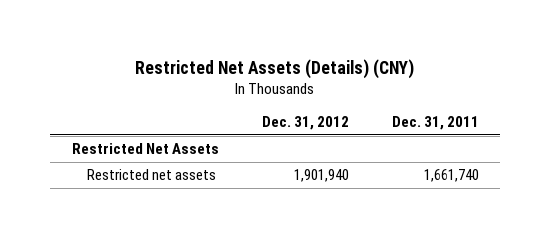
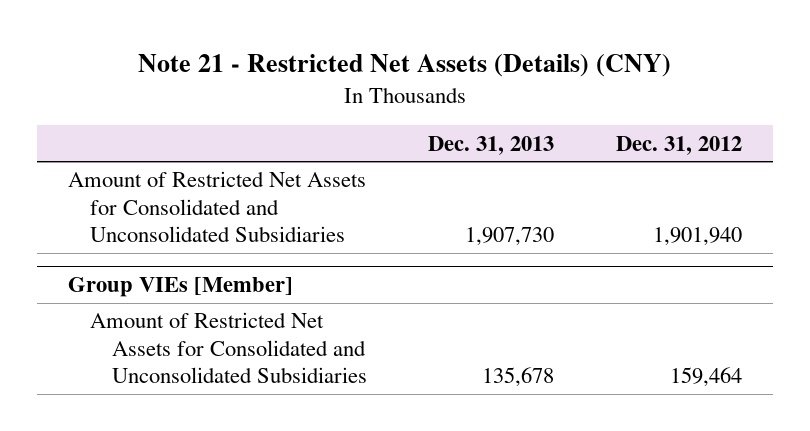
- Restricted Net Assets (Details) (CNY)
+ Note 21 - Restricted Net Assets (Details) (CNY)
- | Dec. 31, 2012 | Dec. 31, 2011
+ | Dec. 31, 2013 | Dec. 31, 2012
- Restricted Net Assets
- Restricted net assets | 1,901,940 | 1,661,740
+ Amount of Restricted Net Assets for Consolidated and Unconsolidated Subsidiaries | 1,907,730 | 1,901,940
+ Group VIEs [Member]
+ Amount of Restricted Net Assets for Consolidated and Unconsolidated Subsidiaries | 135,678 | 159,464

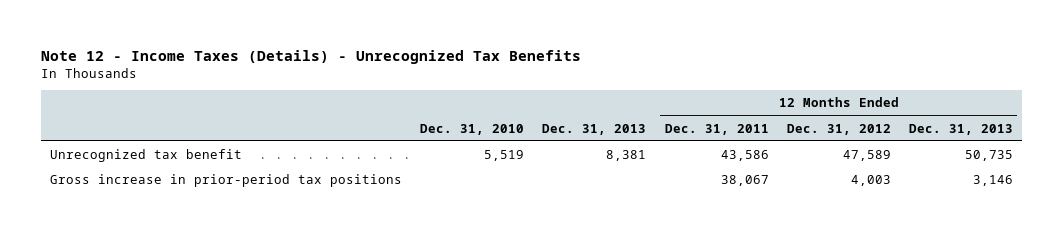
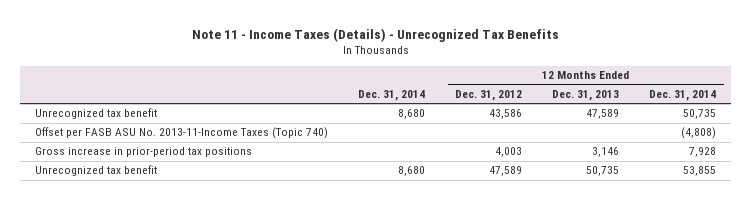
- Note 12 - Income Taxes (Details) - Unrecognized Tax Benefits
+ Note 11 - Income Taxes (Details) - Unrecognized Tax Benefits
- | Dec. 31, 2010 | Dec. 31, 2013 | 12 Months Ended Dec. 31, 2011 | 12 Months Ended Dec. 31, 2012 | 12 Months Ended Dec. 31, 2013
+ | Dec. 31, 2014 | 12 Months Ended Dec. 31, 2012 | 12 Months Ended Dec. 31, 2013 | 12 Months Ended Dec. 31, 2014
+ Unrecognized tax benefit | 8,680 | 43,586 | 47,589 | 50,735
+ Offset per FASB ASU No. 2013-11-Income Taxes (Topic 740) | | | | (4,808)
moved down: Unrecognized tax benefit | 8,680 | 47,589 | 50,735 | 53,855

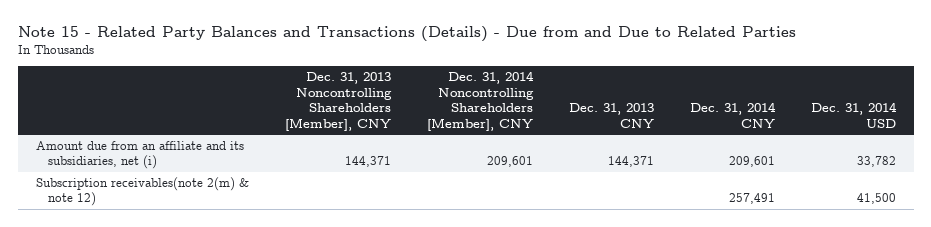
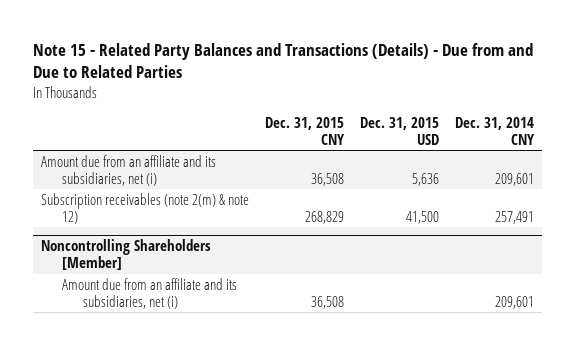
- | Dec. 31, 2013 Noncontrolling Shareholders [Member], CNY | Dec. 31, 2014 Noncontrolling Shareholders [Member], CNY | Dec. 31, 2013 CNY | Dec. 31, 2014 CNY | Dec. 31, 2014 USD
+ | Dec. 31, 2015 CNY | Dec. 31, 2015 USD | Dec. 31, 2014 CNY
- Subscription receivables(note 2(m) & note 12) | | | | 257,491 | 41,500
+ Subscription receivables (note 2(m) & note 12) | 268,829 | 41,500 | 257,491
+ Noncontrolling Shareholders [Member]
+ Amount due from an affiliate and its subsidiaries, net (i) | 36,508 | | 209,601

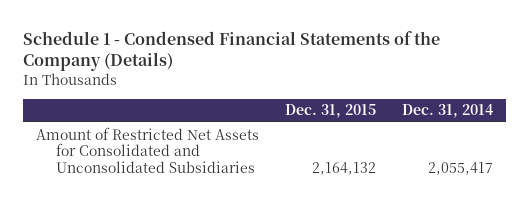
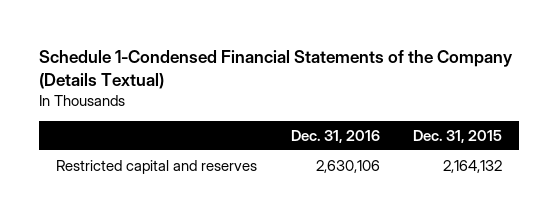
- Schedule 1 - Condensed Financial Statements of the Company (Details)
+ Schedule 1-Condensed Financial Statements of the Company (Details Textual)
- | Dec. 31, 2015 | Dec. 31, 2014
+ | Dec. 31, 2016 | Dec. 31, 2015
- Amount of Restricted Net Assets for Consolidated and Unconsolidated Subsidiaries | 2,164,132 | 2,055,417
+ Restricted capital and reserves | 2,630,106 | 2,164,132

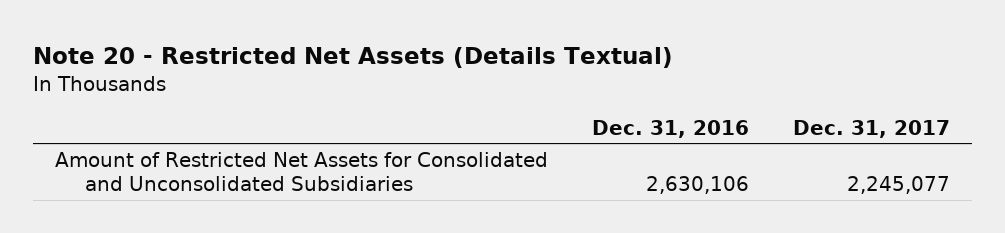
- Schedule 1-Condensed Financial Statements of the Company (Details Textual)
+ Note 20 - Restricted Net Assets (Details Textual)
- | Dec. 31, 2016 | Dec. 31, 2015
+ | Dec. 31, 2016 | Dec. 31, 2017
- Restricted capital and reserves | 2,630,106 | 2,164,132
+ Amount of Restricted Net Assets for Consolidated and Unconsolidated Subsidiaries | 2,630,106 | 2,245,077

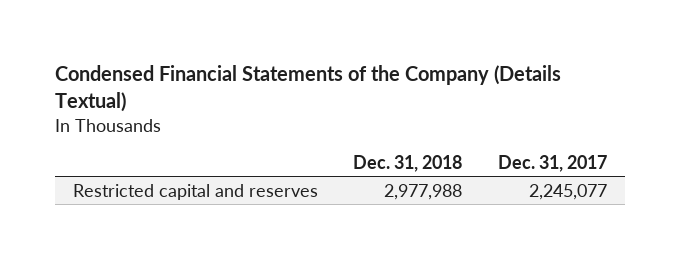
- Note 20 - Restricted Net Assets (Details Textual)
+ Condensed Financial Statements of the Company (Details Textual)
- | Dec. 31, 2016 | Dec. 31, 2017
+ | Dec. 31, 2018 | Dec. 31, 2017
- Amount of Restricted Net Assets for Consolidated and Unconsolidated Subsidiaries | 2,630,106 | 2,245,077
+ Restricted capital and reserves | 2,977,988 | 2,245,077

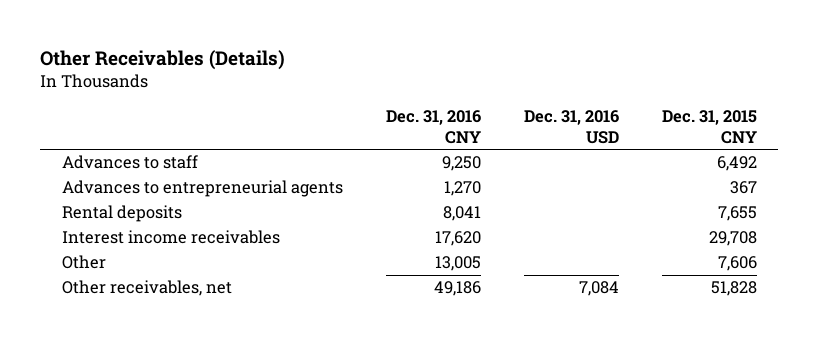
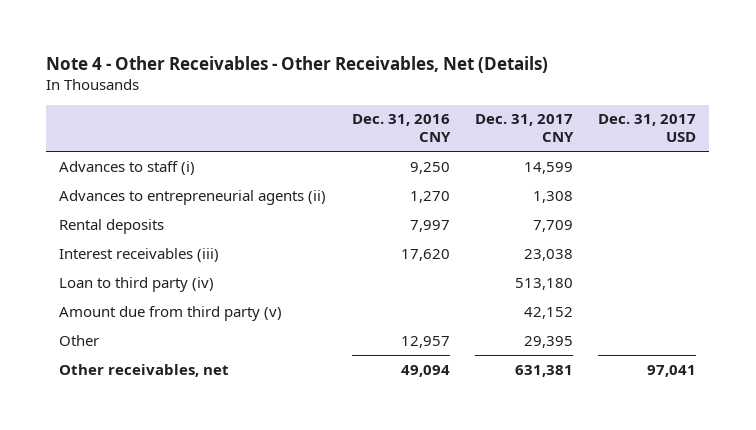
- Other Receivables (Details)
+ Note 4 - Other Receivables - Other Receivables, Net (Details)
- | Dec. 31, 2016 CNY | Dec. 31, 2016 USD | Dec. 31, 2015 CNY
+ | Dec. 31, 2016 CNY | Dec. 31, 2017 CNY | Dec. 31, 2017 USD
- Advances to staff | 9,250 | | 6,492
- Advances to entrepreneurial agents | 1,270 | | 367
- Rental deposits | 8,041 | | 7,655
- Interest income receivables | 17,620 | | 29,708
- Other | 13,005 | | 7,606
- Other receivables, net | 49,186 | 7,084 | 51,828
+ Advances to staff (i) | 9,250 | 14,599 |
+ Advances to entrepreneurial agents (ii) | 1,270 | 1,308 |
+ Rental deposits | 7,997 | 7,709 |
+ Interest receivables (iii) | 17,620 | 23,038 |
+ Loan to third party (iv) | | 513,180 |
+ Amount due from third party (v) | | 42,152 |
+ Other | 12,957 | 29,395 |
+ Other receivables, net | 49,094 | 631,381 | 97,041

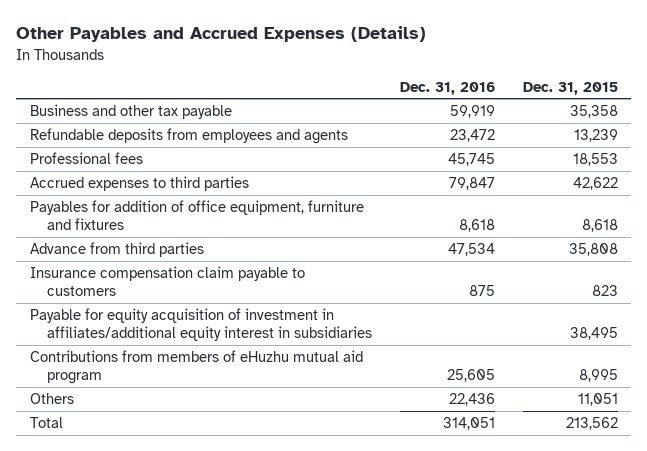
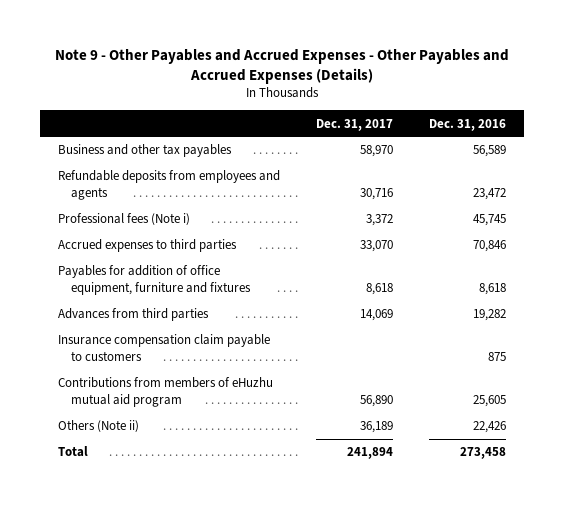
- Other Payables and Accrued Expenses (Details)
+ Note 9 - Other Payables and Accrued Expenses - Other Payables and Accrued Expenses (Details)
- | Dec. 31, 2016 | Dec. 31, 2015
+ | Dec. 31, 2017 | Dec. 31, 2016
- Business and other tax payable | 59,919 | 35,358
+ Business and other tax payables | 58,970 | 56,589
- Professional fees | 45,745 | 18,553
- Accrued expenses to third parties | 79,847 | 42,622
+ Professional fees (Note i) | 3,372 | 45,745
+ Accrued expenses to third parties | 33,070 | 70,846
- Advance from third parties | 47,534 | 35,808
+ Advances from third parties | 14,069 | 19,282
- Payable for equity acquisition of investment in affiliates/additional equity interest in subsidiaries | | 38,495
- Others | 22,436 | 11,051
- Total | 314,051 | 213,562
+ Others (Note ii) | 36,189 | 22,426
+ Total | 241,894 | 273,458

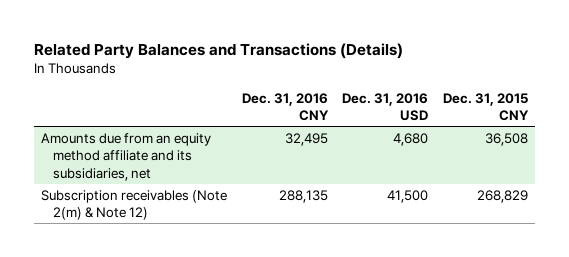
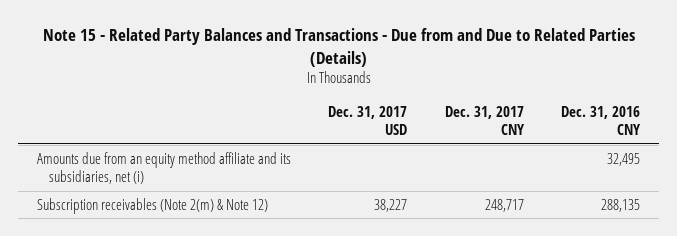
- Related Party Balances and Transactions (Details)
+ Note 15 - Related Party Balances and Transactions - Due from and Due to Related Parties (Details)
- | Dec. 31, 2016 CNY | Dec. 31, 2016 USD | Dec. 31, 2015 CNY
+ | Dec. 31, 2017 USD | Dec. 31, 2017 CNY | Dec. 31, 2016 CNY
- Amounts due from an equity method affiliate and its subsidiaries, net | 32,495 | 4,680 | 36,508
+ Amounts due from an equity method affiliate and its subsidiaries, net (i) | | | 32,495

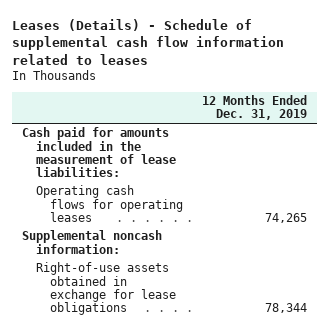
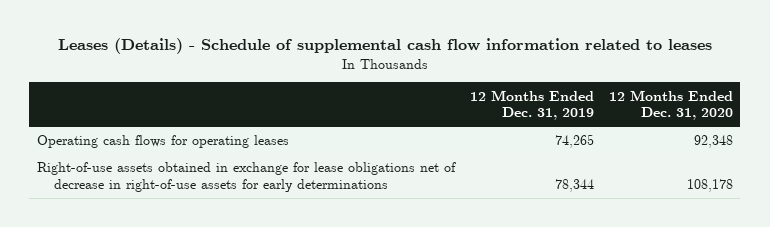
- | 12 Months Ended Dec. 31, 2019
+ | 12 Months Ended Dec. 31, 2019 | 12 Months Ended Dec. 31, 2020
- Cash paid for amounts included in the measurement of lease liabilities:
- Supplemental noncash information:
- Right-of-use assets obtained in exchange for lease obligations | 78,344
+ Right-of-use assets obtained in exchange for lease obligations net of decrease in right-of-use assets for early determinations | 78,344 | 108,178

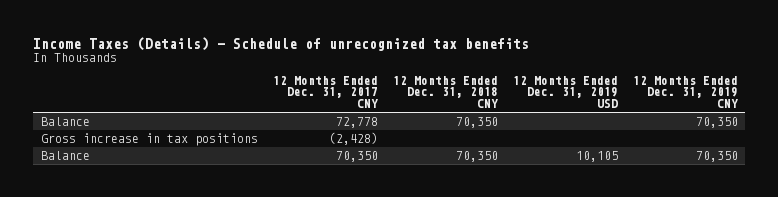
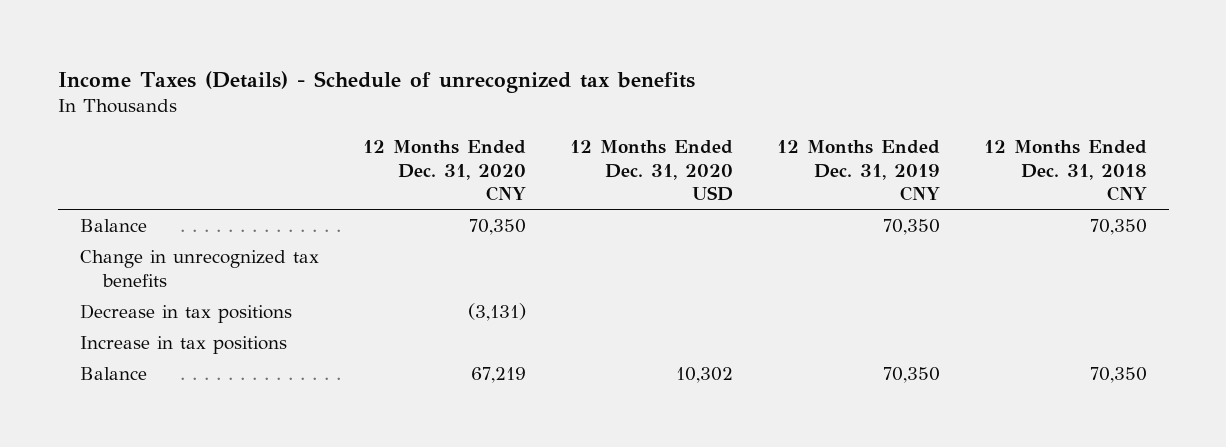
- | 12 Months Ended Dec. 31, 2017 CNY | 12 Months Ended Dec. 31, 2018 CNY | 12 Months Ended Dec. 31, 2019 USD | 12 Months Ended Dec. 31, 2019 CNY
+ | 12 Months Ended Dec. 31, 2020 CNY | 12 Months Ended Dec. 31, 2020 USD | 12 Months Ended Dec. 31, 2019 CNY | 12 Months Ended Dec. 31, 2018 CNY
- Gross increase in tax positions | (2,428) | | |
+ Change in unrecognized tax benefits
+ Decrease in tax positions | (3,131) | | |
+ Increase in tax positions

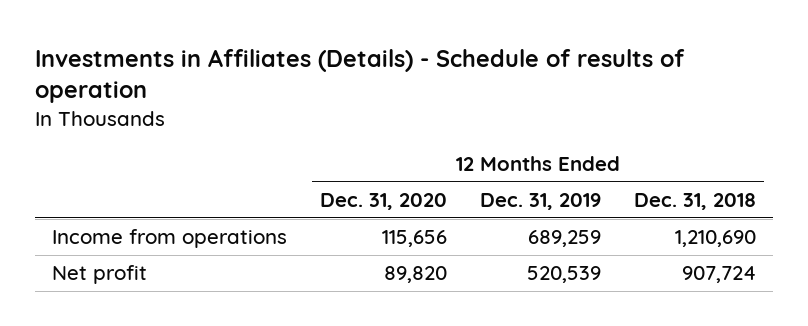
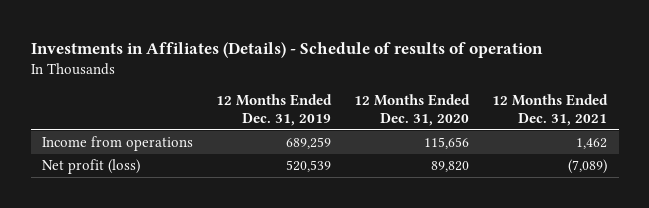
- | 12 Months Ended Dec. 31, 2020 | 12 Months Ended Dec. 31, 2019 | 12 Months Ended Dec. 31, 2018
+ | 12 Months Ended Dec. 31, 2019 | 12 Months Ended Dec. 31, 2020 | 12 Months Ended Dec. 31, 2021
- Net profit | 89,820 | 520,539 | 907,724
+ Net profit (loss) | 520,539 | 89,820 | (7,089)

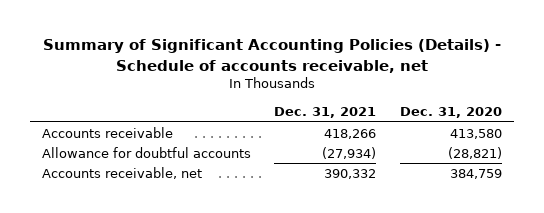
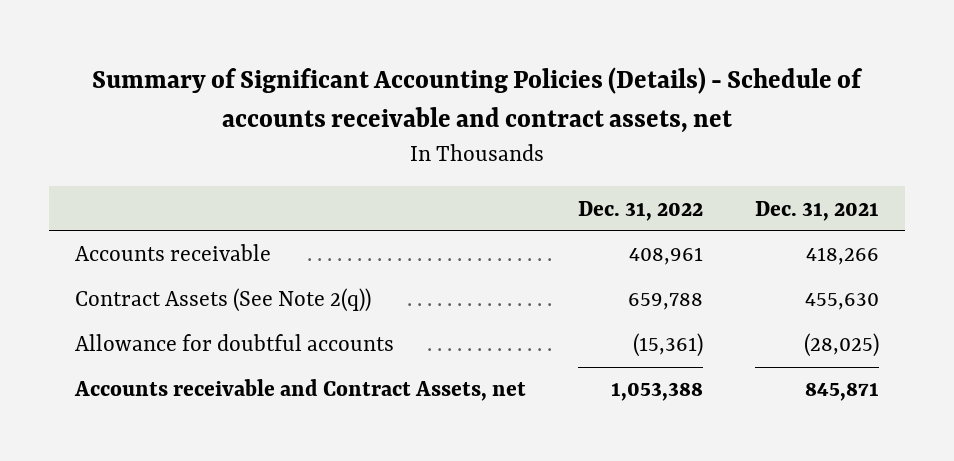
- Summary of Significant Accounting Policies (Details) - Schedule of accounts receivable, net
+ Summary of Significant Accounting Policies (Details) - Schedule of accounts receivable and contract assets, net
- | Dec. 31, 2021 | Dec. 31, 2020
+ | Dec. 31, 2022 | Dec. 31, 2021
- Allowance for doubtful accounts | (27,934) | (28,821)
- Accounts receivable, net | 390,332 | 384,759
+ Contract Assets (See Note 2(q)) | 659,788 | 455,630
+ Allowance for doubtful accounts | (15,361) | (28,025)
+ Accounts receivable and Contract Assets, net | 1,053,388 | 845,871

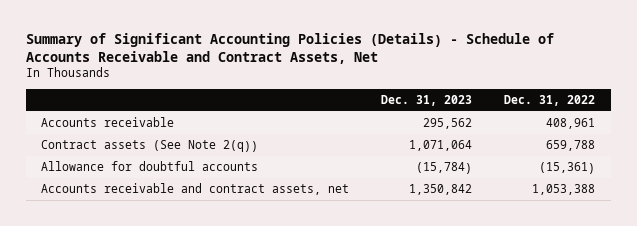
- Summary of Significant Accounting Policies (Details) - Schedule of accounts receivable and contract assets, net
+ Summary of Significant Accounting Policies (Details) - Schedule of Accounts Receivable and Contract Assets, Net
- | Dec. 31, 2022 | Dec. 31, 2021
+ | Dec. 31, 2023 | Dec. 31, 2022
- Contract Assets (See Note 2(q)) | 659,788 | 455,630
+ Contract assets (See Note 2(q)) | 1,071,064 | 659,788
- Accounts receivable and Contract Assets, net | 1,053,388 | 845,871
+ Accounts receivable and contract assets, net | 1,350,842 | 1,053,388

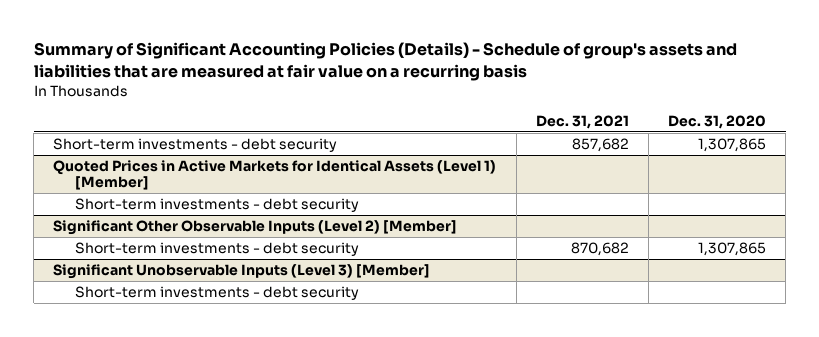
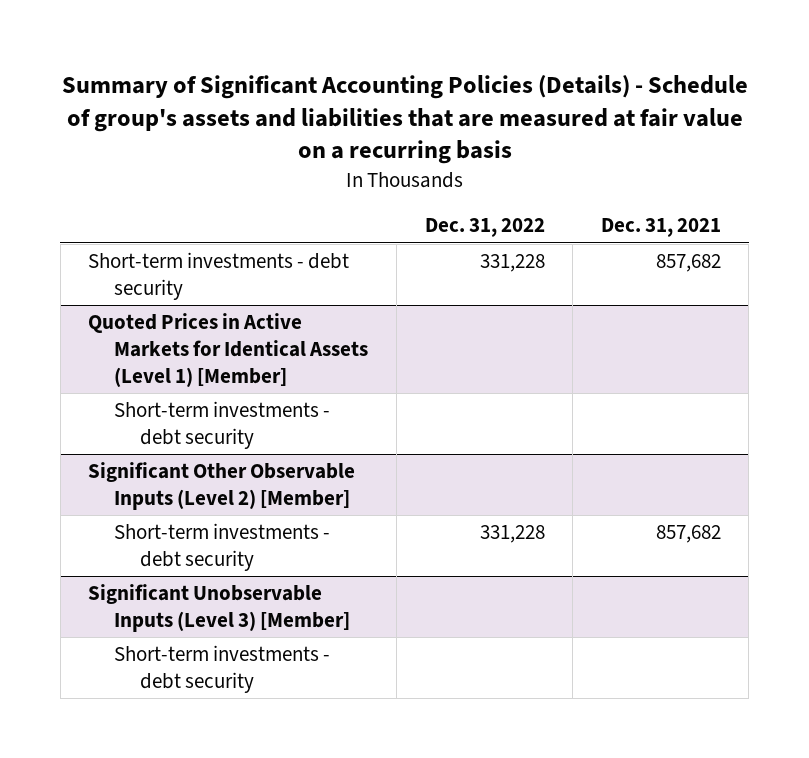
- | Dec. 31, 2021 | Dec. 31, 2020
+ | Dec. 31, 2022 | Dec. 31, 2021
@ Significant Other Observable Inputs (Level 2) [Member]
- Short-term investments - debt security | 870,682 | 1,307,865
+ Short-term investments - debt security | 331,228 | 857,682

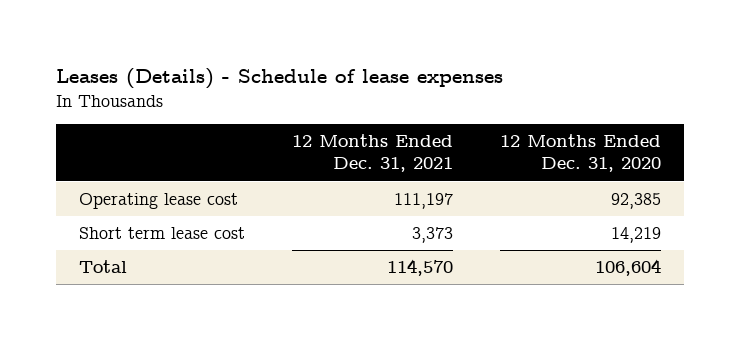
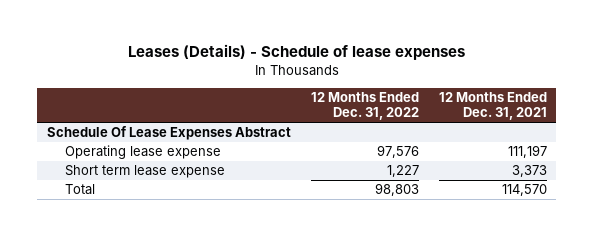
- | 12 Months Ended Dec. 31, 2021 | 12 Months Ended Dec. 31, 2020
+ | 12 Months Ended Dec. 31, 2022 | 12 Months Ended Dec. 31, 2021
- Operating lease cost | 111,197 | 92,385
- Short term lease cost | 3,373 | 14,219
+ Schedule Of Lease Expenses Abstract
+ Operating lease expense | 97,576 | 111,197
+ Short term lease expense | 1,227 | 3,373

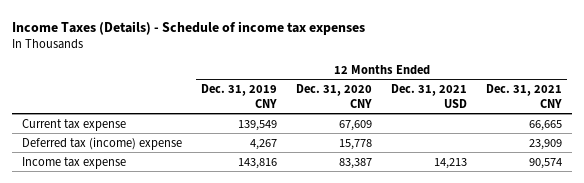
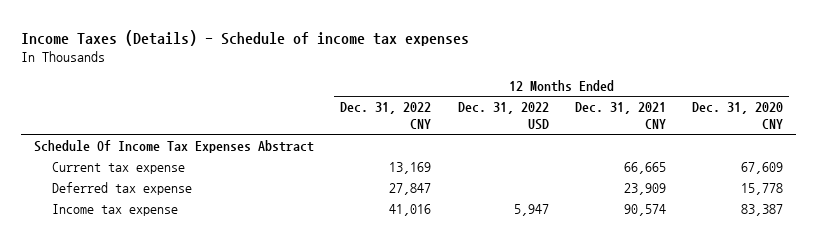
- | 12 Months Ended Dec. 31, 2019 CNY | 12 Months Ended Dec. 31, 2020 CNY | 12 Months Ended Dec. 31, 2021 USD | 12 Months Ended Dec. 31, 2021 CNY
+ | 12 Months Ended Dec. 31, 2022 CNY | 12 Months Ended Dec. 31, 2022 USD | 12 Months Ended Dec. 31, 2021 CNY | 12 Months Ended Dec. 31, 2020 CNY
+ Schedule Of Income Tax Expenses Abstract
- Deferred tax (income) expense | 4,267 | 15,778 | | 23,909
+ Deferred tax expense | 27,847 | | 23,909 | 15,778

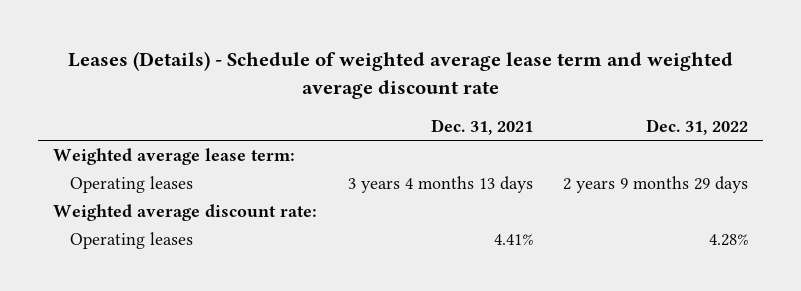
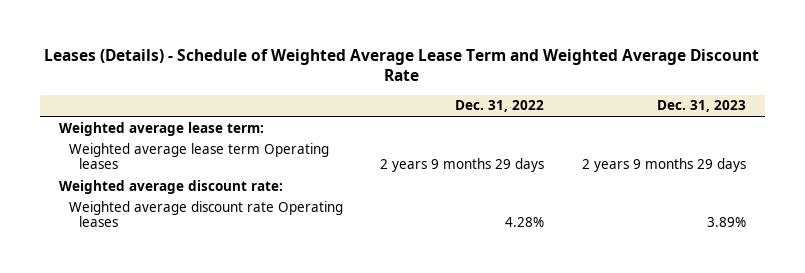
- Leases (Details) - Schedule of weighted average lease term and weighted average discount rate
+ Leases (Details) - Schedule of Weighted Average Lease Term and Weighted Average Discount Rate
- | Dec. 31, 2021 | Dec. 31, 2022
+ | Dec. 31, 2022 | Dec. 31, 2023
- Operating leases | 3 years 4 months 13 days | 2 years 9 months 29 days
+ Weighted average lease term Operating leases | 2 years 9 months 29 days | 2 years 9 months 29 days
- Operating leases | 4.41% | 4.28%
+ Weighted average discount rate Operating leases | 4.28% | 3.89%

